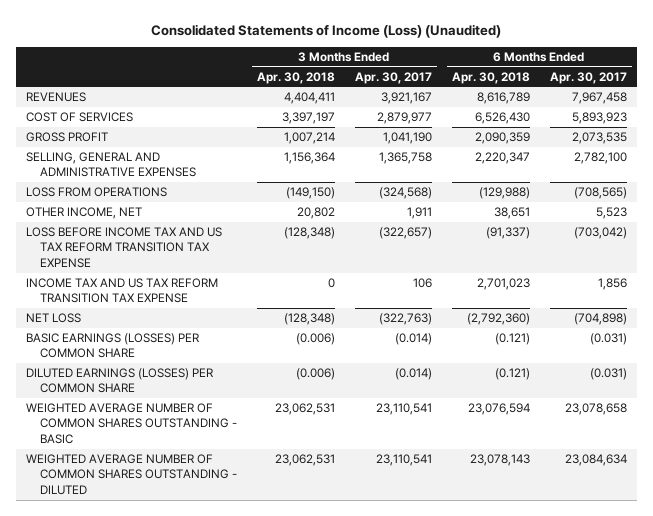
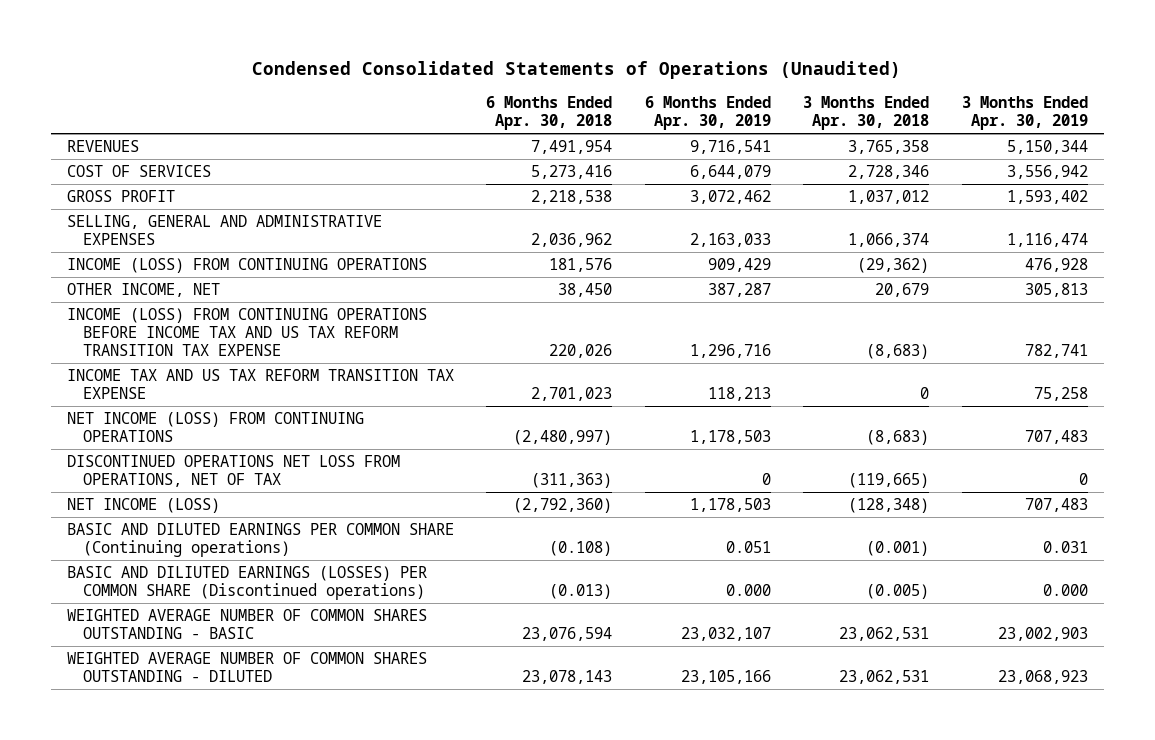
- Consolidated Statements of Income (Loss) (Unaudited)
+ Condensed Consolidated Statements of Operations (Unaudited)
- | 3 Months Ended Apr. 30, 2018 | 3 Months Ended Apr. 30, 2017 | 6 Months Ended Apr. 30, 2018 | 6 Months Ended Apr. 30, 2017
+ | 6 Months Ended Apr. 30, 2018 | 6 Months Ended Apr. 30, 2019 | 3 Months Ended Apr. 30, 2018 | 3 Months Ended Apr. 30, 2019
- REVENUES | 4,404,411 | 3,921,167 | 8,616,789 | 7,967,458
- COST OF SERVICES | 3,397,197 | 2,879,977 | 6,526,430 | 5,893,923
- GROSS PROFIT | 1,007,214 | 1,041,190 | 2,090,359 | 2,073,535
- SELLING, GENERAL AND ADMINISTRATIVE EXPENSES | 1,156,364 | 1,365,758 | 2,220,347 | 2,782,100
- LOSS FROM OPERATIONS | (149,150) | (324,568) | (129,988) | (708,565)
- OTHER INCOME, NET | 20,802 | 1,911 | 38,651 | 5,523
- LOSS BEFORE INCOME TAX AND US TAX REFORM TRANSITION TAX EXPENSE | (128,348) | (322,657) | (91,337) | (703,042)
+ REVENUES | 7,491,954 | 9,716,541 | 3,765,358 | 5,150,344
+ COST OF SERVICES | 5,273,416 | 6,644,079 | 2,728,346 | 3,556,942
+ GROSS PROFIT | 2,218,538 | 3,072,462 | 1,037,012 | 1,593,402
+ SELLING, GENERAL AND ADMINISTRATIVE EXPENSES | 2,036,962 | 2,163,033 | 1,066,374 | 1,116,474
+ INCOME (LOSS) FROM CONTINUING OPERATIONS | 181,576 | 909,429 | (29,362) | 476,928
+ OTHER INCOME, NET | 38,450 | 387,287 | 20,679 | 305,813
+ INCOME (LOSS) FROM CONTINUING OPERATIONS BEFORE INCOME TAX AND US TAX REFORM TRANSITION TAX EXPENSE | 220,026 | 1,296,716 | (8,683) | 782,741
- NET LOSS | (128,348) | (322,763) | (2,792,360) | (704,898)
- BASIC EARNINGS (LOSSES) PER COMMON SHARE | (0.006) | (0.014) | (0.121) | (0.031)
- DILUTED EARNINGS (LOSSES) PER COMMON SHARE | (0.006) | (0.014) | (0.121) | (0.031)
+ NET INCOME (LOSS) FROM CONTINUING OPERATIONS | (2,480,997) | 1,178,503 | (8,683) | 707,483
+ DISCONTINUED OPERATIONS NET LOSS FROM OPERATIONS, NET OF TAX | (311,363) | 0 | (119,665) | 0
+ NET INCOME (LOSS) | (2,792,360) | 1,178,503 | (128,348) | 707,483
+ BASIC AND DILUTED EARNINGS PER COMMON SHARE (Continuing operations) | (0.108) | 0.051 | (0.001) | 0.031
+ BASIC AND DILIUTED EARNINGS (LOSSES) PER COMMON SHARE (Discontinued operations) | (0.013) | 0.000 | (0.005) | 0.000

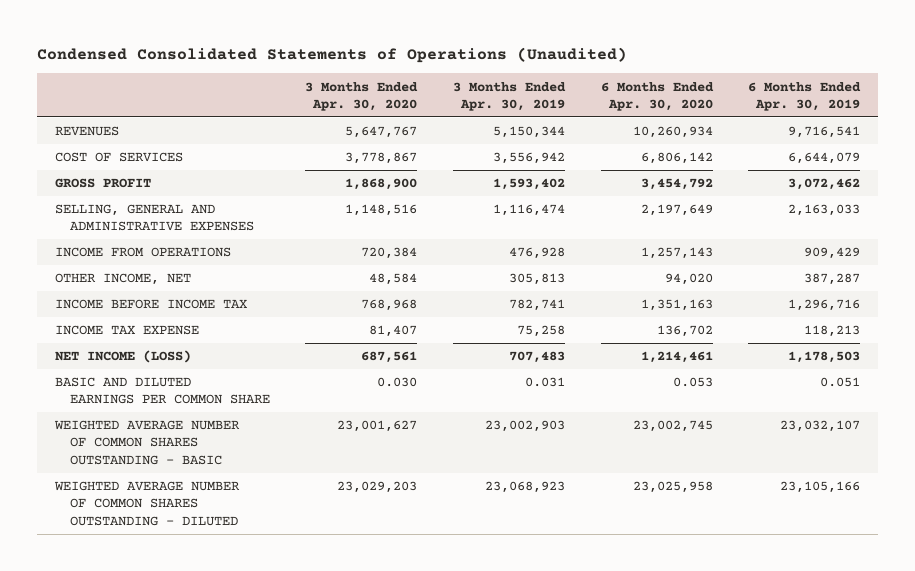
- | 6 Months Ended Apr. 30, 2018 | 6 Months Ended Apr. 30, 2019 | 3 Months Ended Apr. 30, 2018 | 3 Months Ended Apr. 30, 2019
+ | 3 Months Ended Apr. 30, 2020 | 3 Months Ended Apr. 30, 2019 | 6 Months Ended Apr. 30, 2020 | 6 Months Ended Apr. 30, 2019
- INCOME (LOSS) FROM CONTINUING OPERATIONS | 181,576 | 909,429 | (29,362) | 476,928
+ INCOME FROM OPERATIONS | 720,384 | 476,928 | 1,257,143 | 909,429
- INCOME (LOSS) FROM CONTINUING OPERATIONS BEFORE INCOME TAX AND US TAX REFORM TRANSITION TAX EXPENSE | 220,026 | 1,296,716 | (8,683) | 782,741
- INCOME TAX AND US TAX REFORM TRANSITION TAX EXPENSE | 2,701,023 | 118,213 | 0 | 75,258
- NET INCOME (LOSS) FROM CONTINUING OPERATIONS | (2,480,997) | 1,178,503 | (8,683) | 707,483
- DISCONTINUED OPERATIONS NET LOSS FROM OPERATIONS, NET OF TAX | (311,363) | 0 | (119,665) | 0
+ INCOME BEFORE INCOME TAX | 768,968 | 782,741 | 1,351,163 | 1,296,716
+ INCOME TAX EXPENSE | 81,407 | 75,258 | 136,702 | 118,213
- BASIC AND DILUTED EARNINGS PER COMMON SHARE (Continuing operations) | (0.108) | 0.051 | (0.001) | 0.031
- BASIC AND DILIUTED EARNINGS (LOSSES) PER COMMON SHARE (Discontinued operations) | (0.013) | 0.000 | (0.005) | 0.000
+ BASIC AND DILUTED EARNINGS PER COMMON SHARE | 0.030 | 0.031 | 0.053 | 0.051

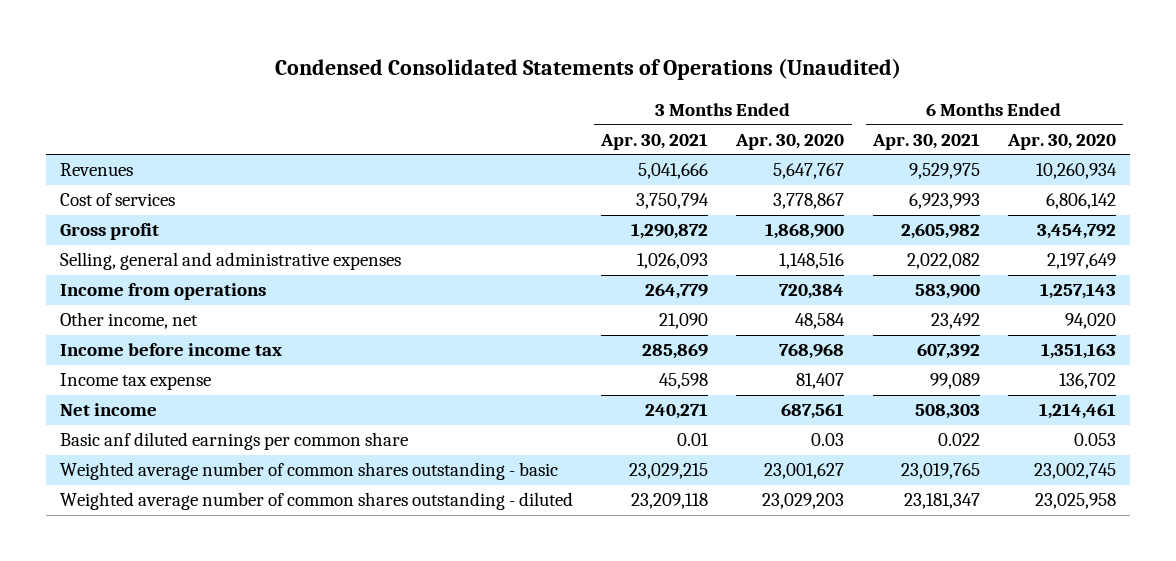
- | 3 Months Ended Apr. 30, 2020 | 3 Months Ended Apr. 30, 2019 | 6 Months Ended Apr. 30, 2020 | 6 Months Ended Apr. 30, 2019
+ | 3 Months Ended Apr. 30, 2021 | 3 Months Ended Apr. 30, 2020 | 6 Months Ended Apr. 30, 2021 | 6 Months Ended Apr. 30, 2020
- REVENUES | 5,647,767 | 5,150,344 | 10,260,934 | 9,716,541
- COST OF SERVICES | 3,778,867 | 3,556,942 | 6,806,142 | 6,644,079
- GROSS PROFIT | 1,868,900 | 1,593,402 | 3,454,792 | 3,072,462
- SELLING, GENERAL AND ADMINISTRATIVE EXPENSES | 1,148,516 | 1,116,474 | 2,197,649 | 2,163,033
- INCOME FROM OPERATIONS | 720,384 | 476,928 | 1,257,143 | 909,429
- OTHER INCOME, NET | 48,584 | 305,813 | 94,020 | 387,287
- INCOME BEFORE INCOME TAX | 768,968 | 782,741 | 1,351,163 | 1,296,716
- INCOME TAX EXPENSE | 81,407 | 75,258 | 136,702 | 118,213
- NET INCOME (LOSS) | 687,561 | 707,483 | 1,214,461 | 1,178,503
- BASIC AND DILUTED EARNINGS PER COMMON SHARE | 0.030 | 0.031 | 0.053 | 0.051
- WEIGHTED AVERAGE NUMBER OF COMMON SHARES OUTSTANDING - BASIC | 23,001,627 | 23,002,903 | 23,002,745 | 23,032,107
- WEIGHTED AVERAGE NUMBER OF COMMON SHARES OUTSTANDING - DILUTED | 23,029,203 | 23,068,923 | 23,025,958 | 23,105,166
+ Revenues | 5,041,666 | 5,647,767 | 9,529,975 | 10,260,934
+ Cost of services | 3,750,794 | 3,778,867 | 6,923,993 | 6,806,142
+ Gross profit | 1,290,872 | 1,868,900 | 2,605,982 | 3,454,792
+ Selling, general and administrative expenses | 1,026,093 | 1,148,516 | 2,022,082 | 2,197,649
+ Income from operations | 264,779 | 720,384 | 583,900 | 1,257,143
+ Other income, net | 21,090 | 48,584 | 23,492 | 94,020
+ Income before income tax | 285,869 | 768,968 | 607,392 | 1,351,163
+ Income tax expense | 45,598 | 81,407 | 99,089 | 136,702
+ Net income | 240,271 | 687,561 | 508,303 | 1,214,461
+ Basic anf diluted earnings per common share | 0.01 | 0.03 | 0.022 | 0.053
+ Weighted average number of common shares outstanding - basic | 23,029,215 | 23,001,627 | 23,019,765 | 23,002,745
+ Weighted average number of common shares outstanding - diluted | 23,209,118 | 23,029,203 | 23,181,347 | 23,025,958

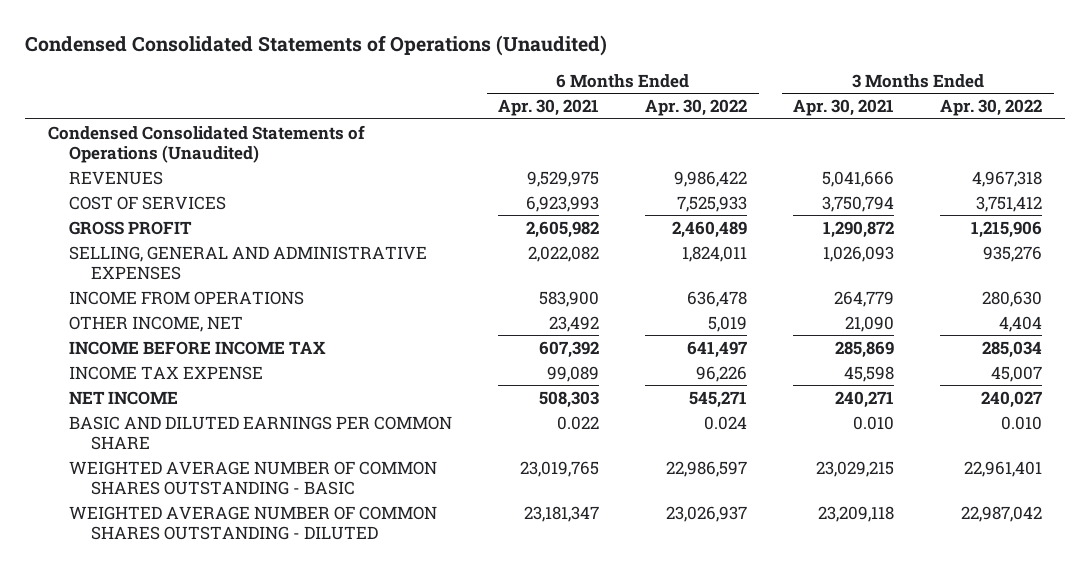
- | 3 Months Ended Apr. 30, 2021 | 3 Months Ended Apr. 30, 2020 | 6 Months Ended Apr. 30, 2021 | 6 Months Ended Apr. 30, 2020
+ | 6 Months Ended Apr. 30, 2021 | 6 Months Ended Apr. 30, 2022 | 3 Months Ended Apr. 30, 2021 | 3 Months Ended Apr. 30, 2022
- Revenues | 5,041,666 | 5,647,767 | 9,529,975 | 10,260,934
- Cost of services | 3,750,794 | 3,778,867 | 6,923,993 | 6,806,142
- Gross profit | 1,290,872 | 1,868,900 | 2,605,982 | 3,454,792
- Selling, general and administrative expenses | 1,026,093 | 1,148,516 | 2,022,082 | 2,197,649
- Income from operations | 264,779 | 720,384 | 583,900 | 1,257,143
- Other income, net | 21,090 | 48,584 | 23,492 | 94,020
- Income before income tax | 285,869 | 768,968 | 607,392 | 1,351,163
- Income tax expense | 45,598 | 81,407 | 99,089 | 136,702
- Net income | 240,271 | 687,561 | 508,303 | 1,214,461
- Basic anf diluted earnings per common share | 0.01 | 0.03 | 0.022 | 0.053
- Weighted average number of common shares outstanding - basic | 23,029,215 | 23,001,627 | 23,019,765 | 23,002,745
- Weighted average number of common shares outstanding - diluted | 23,209,118 | 23,029,203 | 23,181,347 | 23,025,958
+ Condensed Consolidated Statements of Operations (Unaudited)
+ REVENUES | 9,529,975 | 9,986,422 | 5,041,666 | 4,967,318
+ COST OF SERVICES | 6,923,993 | 7,525,933 | 3,750,794 | 3,751,412
+ GROSS PROFIT | 2,605,982 | 2,460,489 | 1,290,872 | 1,215,906
+ SELLING, GENERAL AND ADMINISTRATIVE EXPENSES | 2,022,082 | 1,824,011 | 1,026,093 | 935,276
+ INCOME FROM OPERATIONS | 583,900 | 636,478 | 264,779 | 280,630
+ OTHER INCOME, NET | 23,492 | 5,019 | 21,090 | 4,404
+ INCOME BEFORE INCOME TAX | 607,392 | 641,497 | 285,869 | 285,034
+ INCOME TAX EXPENSE | 99,089 | 96,226 | 45,598 | 45,007
+ NET INCOME | 508,303 | 545,271 | 240,271 | 240,027
+ BASIC AND DILUTED EARNINGS PER COMMON SHARE | 0.022 | 0.024 | 0.010 | 0.010
+ WEIGHTED AVERAGE NUMBER OF COMMON SHARES OUTSTANDING - BASIC | 23,019,765 | 22,986,597 | 23,029,215 | 22,961,401
+ WEIGHTED AVERAGE NUMBER OF COMMON SHARES OUTSTANDING - DILUTED | 23,181,347 | 23,026,937 | 23,209,118 | 22,987,042

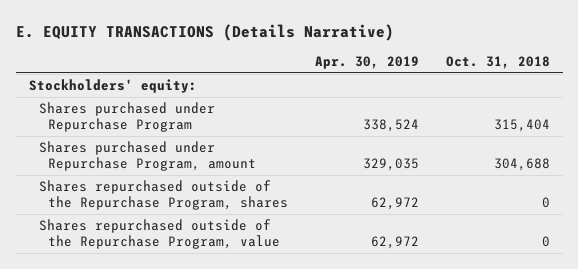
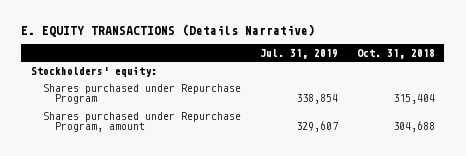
- | Apr. 30, 2019 | Oct. 31, 2018
+ | Jul. 31, 2019 | Oct. 31, 2018
- Shares repurchased outside of the Repurchase Program, shares | 62,972 | 0
- Shares repurchased outside of the Repurchase Program, value | 62,972 | 0

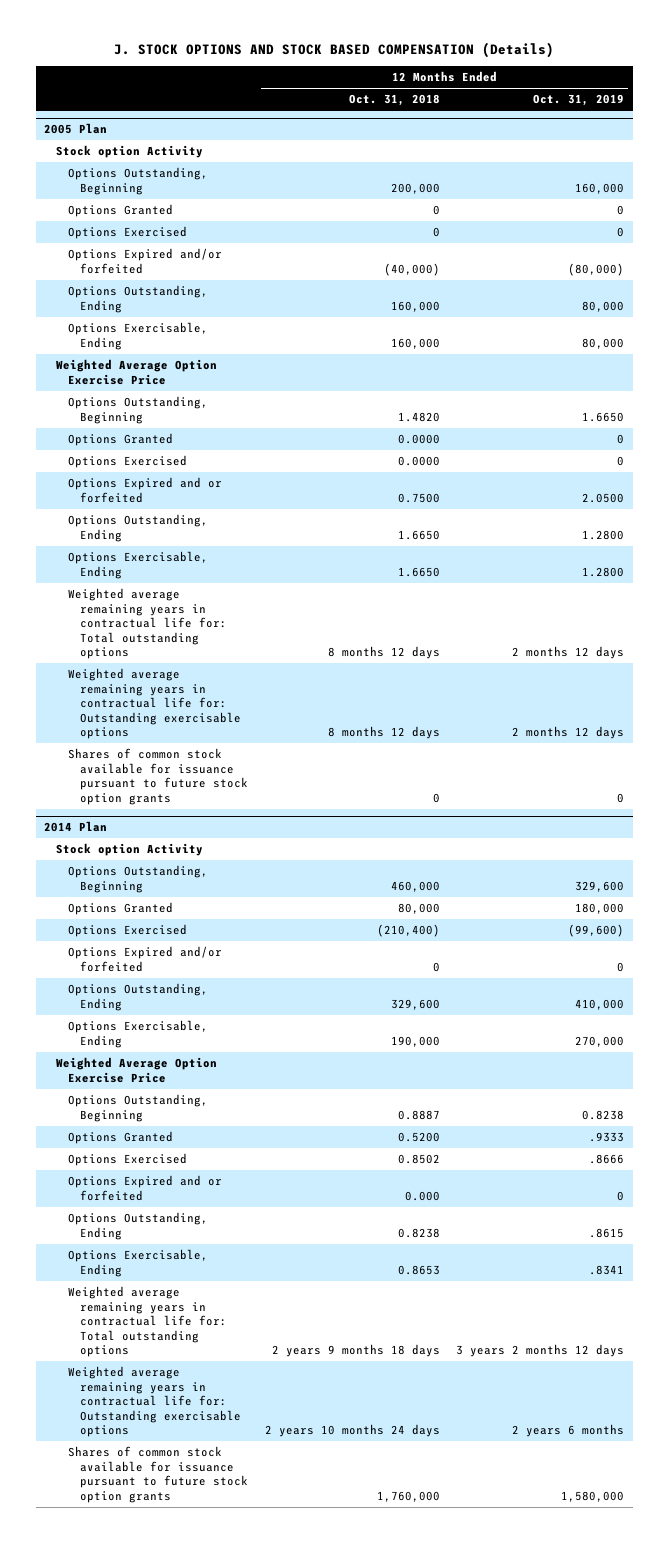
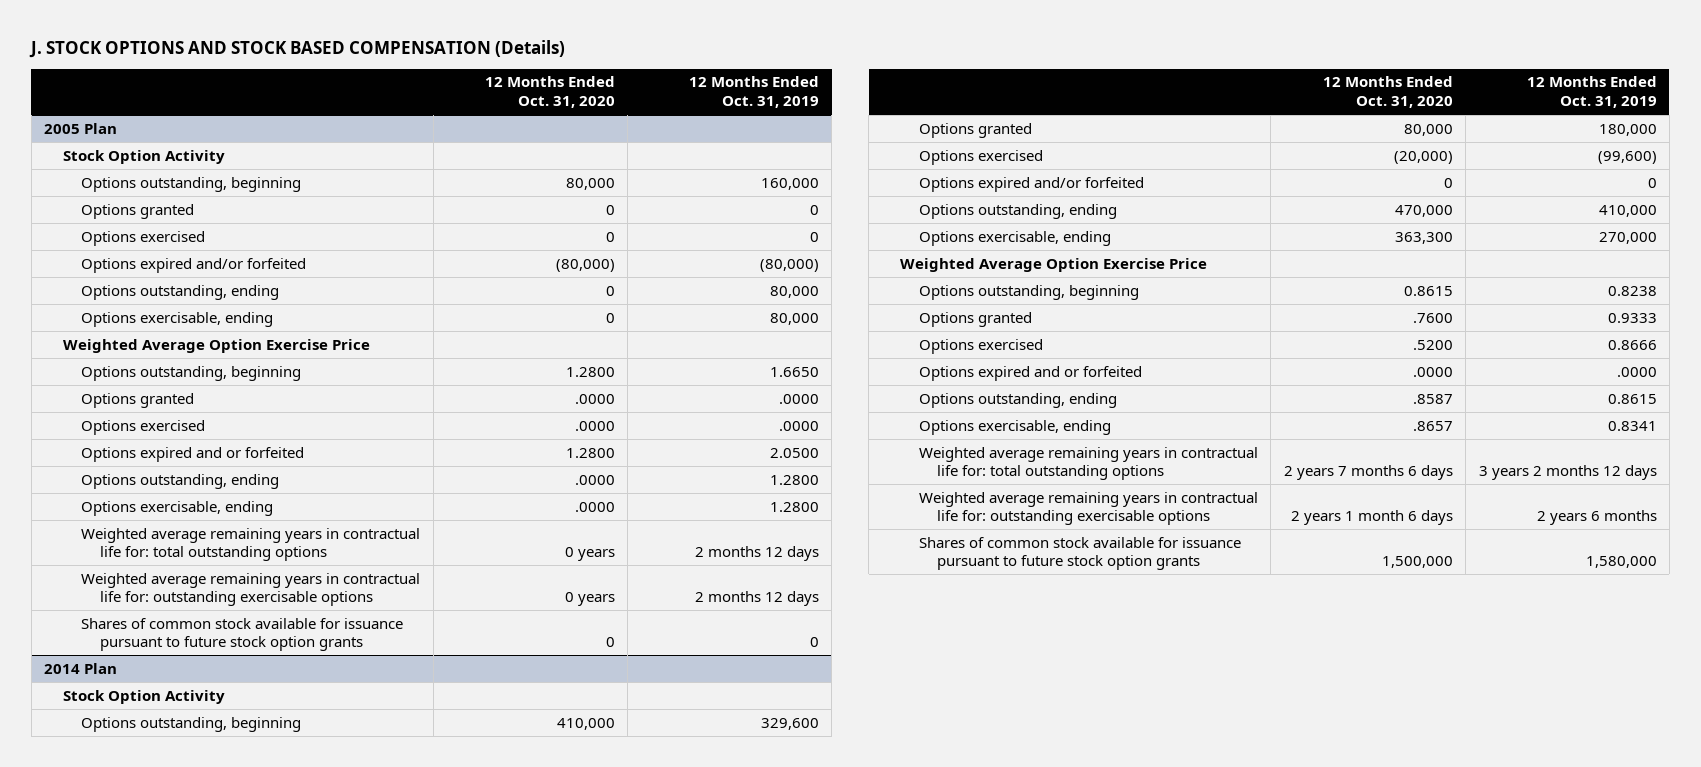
- | 12 Months Ended Oct. 31, 2018 | 12 Months Ended Oct. 31, 2019
+ | 12 Months Ended Oct. 31, 2020 | 12 Months Ended Oct. 31, 2019
@ 2005 Plan
- Stock option Activity
- Options Outstanding, Beginning | 200,000 | 160,000
- Options Granted | 0 | 0
- Options Exercised | 0 | 0
- Options Expired and/or forfeited | (40,000) | (80,000)
- Options Outstanding, Ending | 160,000 | 80,000
- Options Exercisable, Ending | 160,000 | 80,000
+ Stock Option Activity
+ Options outstanding, beginning | 80,000 | 160,000
+ Options granted | 0 | 0
+ Options exercised | 0 | 0
+ Options expired and/or forfeited | (80,000) | (80,000)
+ Options outstanding, ending | 0 | 80,000
+ Options exercisable, ending | 0 | 80,000
- Options Outstanding, Beginning | 1.4820 | 1.6650
- Options Granted | 0.0000 | 0
- Options Exercised | 0.0000 | 0
- Options Expired and or forfeited | 0.7500 | 2.0500
- Options Outstanding, Ending | 1.6650 | 1.2800
- Options Exercisable, Ending | 1.6650 | 1.2800
- Weighted average remaining years in contractual life for: Total outstanding options | 8 months 12 days | 2 months 12 days
- Weighted average remaining years in contractual life for: Outstanding exercisable options | 8 months 12 days | 2 months 12 days
+ Options outstanding, beginning | 1.2800 | 1.6650
+ Options granted | .0000 | .0000
+ Options exercised | .0000 | .0000
+ Options expired and or forfeited | 1.2800 | 2.0500
+ Options outstanding, ending | .0000 | 1.2800
+ Options exercisable, ending | .0000 | 1.2800
+ Weighted average remaining years in contractual life for: total outstanding options | 0 years | 2 months 12 days
+ Weighted average remaining years in contractual life for: outstanding exercisable options | 0 years | 2 months 12 days
@ 2014 Plan
- Stock option Activity
- Options Outstanding, Beginning | 460,000 | 329,600
- Options Granted | 80,000 | 180,000
- Options Exercised | (210,400) | (99,600)
- Options Expired and/or forfeited | 0 | 0
- Options Outstanding, Ending | 329,600 | 410,000
- Options Exercisable, Ending | 190,000 | 270,000
+ Stock Option Activity
+ Options outstanding, beginning | 410,000 | 329,600
+ Options granted | 80,000 | 180,000
+ Options exercised | (20,000) | (99,600)
+ Options expired and/or forfeited | 0 | 0
+ Options outstanding, ending | 470,000 | 410,000
+ Options exercisable, ending | 363,300 | 270,000
- Options Outstanding, Beginning | 0.8887 | 0.8238
- Options Granted | 0.5200 | .9333
- Options Exercised | 0.8502 | .8666
- Options Expired and or forfeited | 0.000 | 0
- Options Outstanding, Ending | 0.8238 | .8615
- Options Exercisable, Ending | 0.8653 | .8341
- Weighted average remaining years in contractual life for: Total outstanding options | 2 years 9 months 18 days | 3 years 2 months 12 days
- Weighted average remaining years in contractual life for: Outstanding exercisable options | 2 years 10 months 24 days | 2 years 6 months
+ Options outstanding, beginning | 0.8615 | 0.8238
+ Options granted | .7600 | 0.9333
+ Options exercised | .5200 | 0.8666
+ Options expired and or forfeited | .0000 | .0000
+ Options outstanding, ending | .8587 | 0.8615
+ Options exercisable, ending | .8657 | 0.8341
+ Weighted average remaining years in contractual life for: total outstanding options | 2 years 7 months 6 days | 3 years 2 months 12 days
+ Weighted average remaining years in contractual life for: outstanding exercisable options | 2 years 1 month 6 days | 2 years 6 months

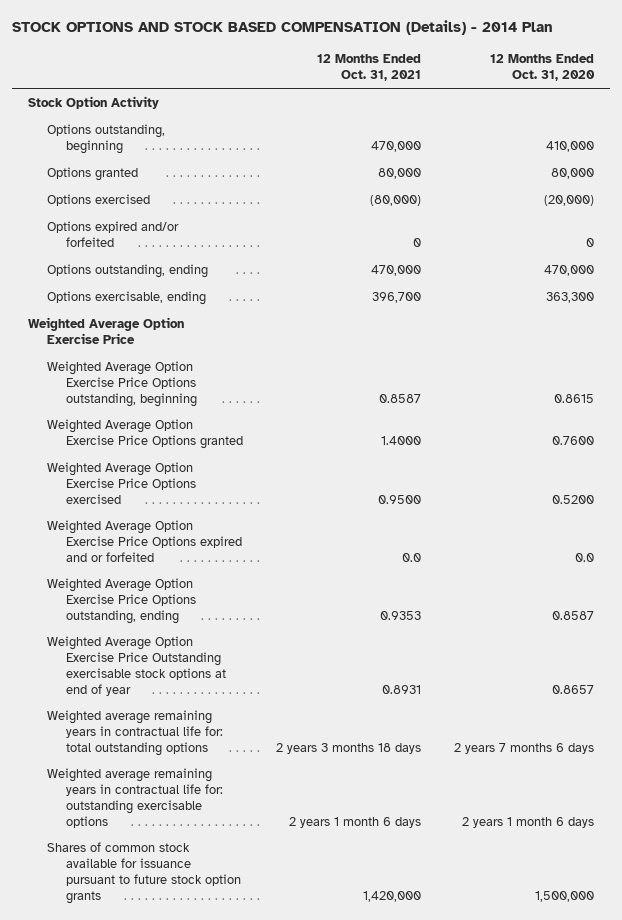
- J. STOCK OPTIONS AND STOCK BASED COMPENSATION (Details)
+ STOCK OPTIONS AND STOCK BASED COMPENSATION (Details) - 2014 Plan
- | 12 Months Ended Oct. 31, 2020 | 12 Months Ended Oct. 31, 2019
+ | 12 Months Ended Oct. 31, 2021 | 12 Months Ended Oct. 31, 2020
- 2005 Plan
- Options outstanding, beginning | 80,000 | 160,000
- Options granted | 0 | 0
- Options exercised | 0 | 0
- Options expired and/or forfeited | (80,000) | (80,000)
- Options outstanding, ending | 0 | 80,000
- Options exercisable, ending | 0 | 80,000
- Weighted Average Option Exercise Price
- Options outstanding, beginning | 1.2800 | 1.6650
- Options granted | .0000 | .0000
- Options exercised | .0000 | .0000
- Options expired and or forfeited | 1.2800 | 2.0500
- Options outstanding, ending | .0000 | 1.2800
- Options exercisable, ending | .0000 | 1.2800
- Weighted average remaining years in contractual life for: total outstanding options | 0 years | 2 months 12 days
- Weighted average remaining years in contractual life for: outstanding exercisable options | 0 years | 2 months 12 days
- Shares of common stock available for issuance pursuant to future stock option grants | 0 | 0
- 2014 Plan
- Stock Option Activity
- Options outstanding, beginning | 0.8615 | 0.8238
- Options granted | .7600 | 0.9333
- Options exercised | .5200 | 0.8666
- Options expired and or forfeited | .0000 | .0000
- Options outstanding, ending | .8587 | 0.8615
- Options exercisable, ending | .8657 | 0.8341
+ Weighted Average Option Exercise Price Options outstanding, beginning | 0.8587 | 0.8615
+ Weighted Average Option Exercise Price Options granted | 1.4000 | 0.7600
+ Weighted Average Option Exercise Price Options exercised | 0.9500 | 0.5200
+ Weighted Average Option Exercise Price Options expired and or forfeited | 0.0 | 0.0
+ Weighted Average Option Exercise Price Options outstanding, ending | 0.9353 | 0.8587
+ Weighted Average Option Exercise Price Outstanding exercisable stock options at end of year | 0.8931 | 0.8657

